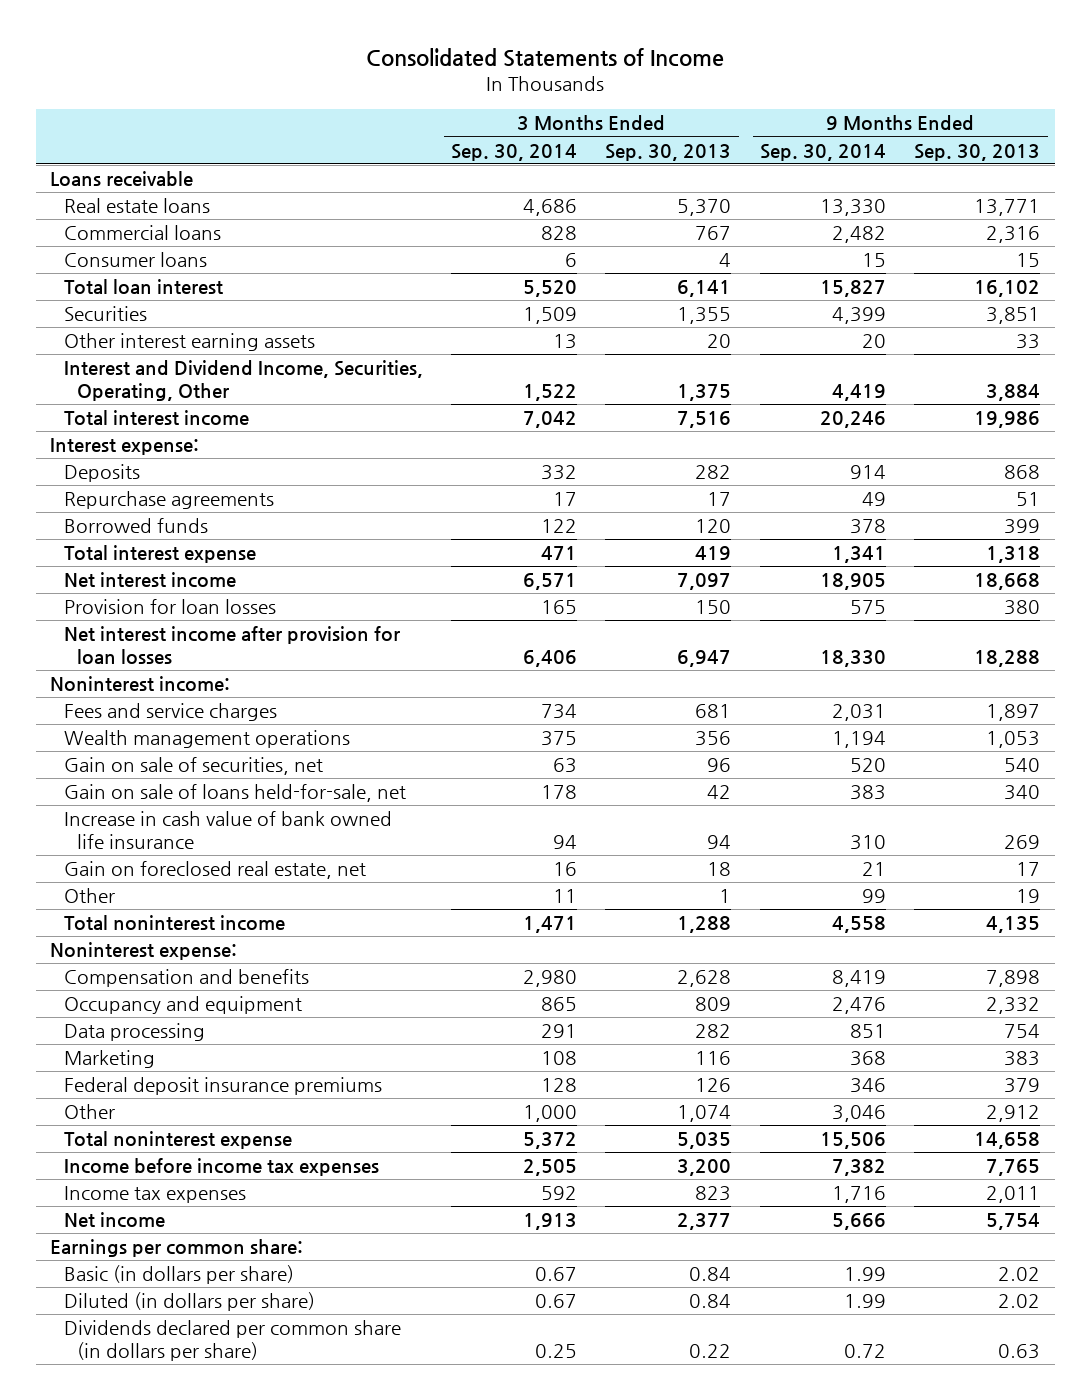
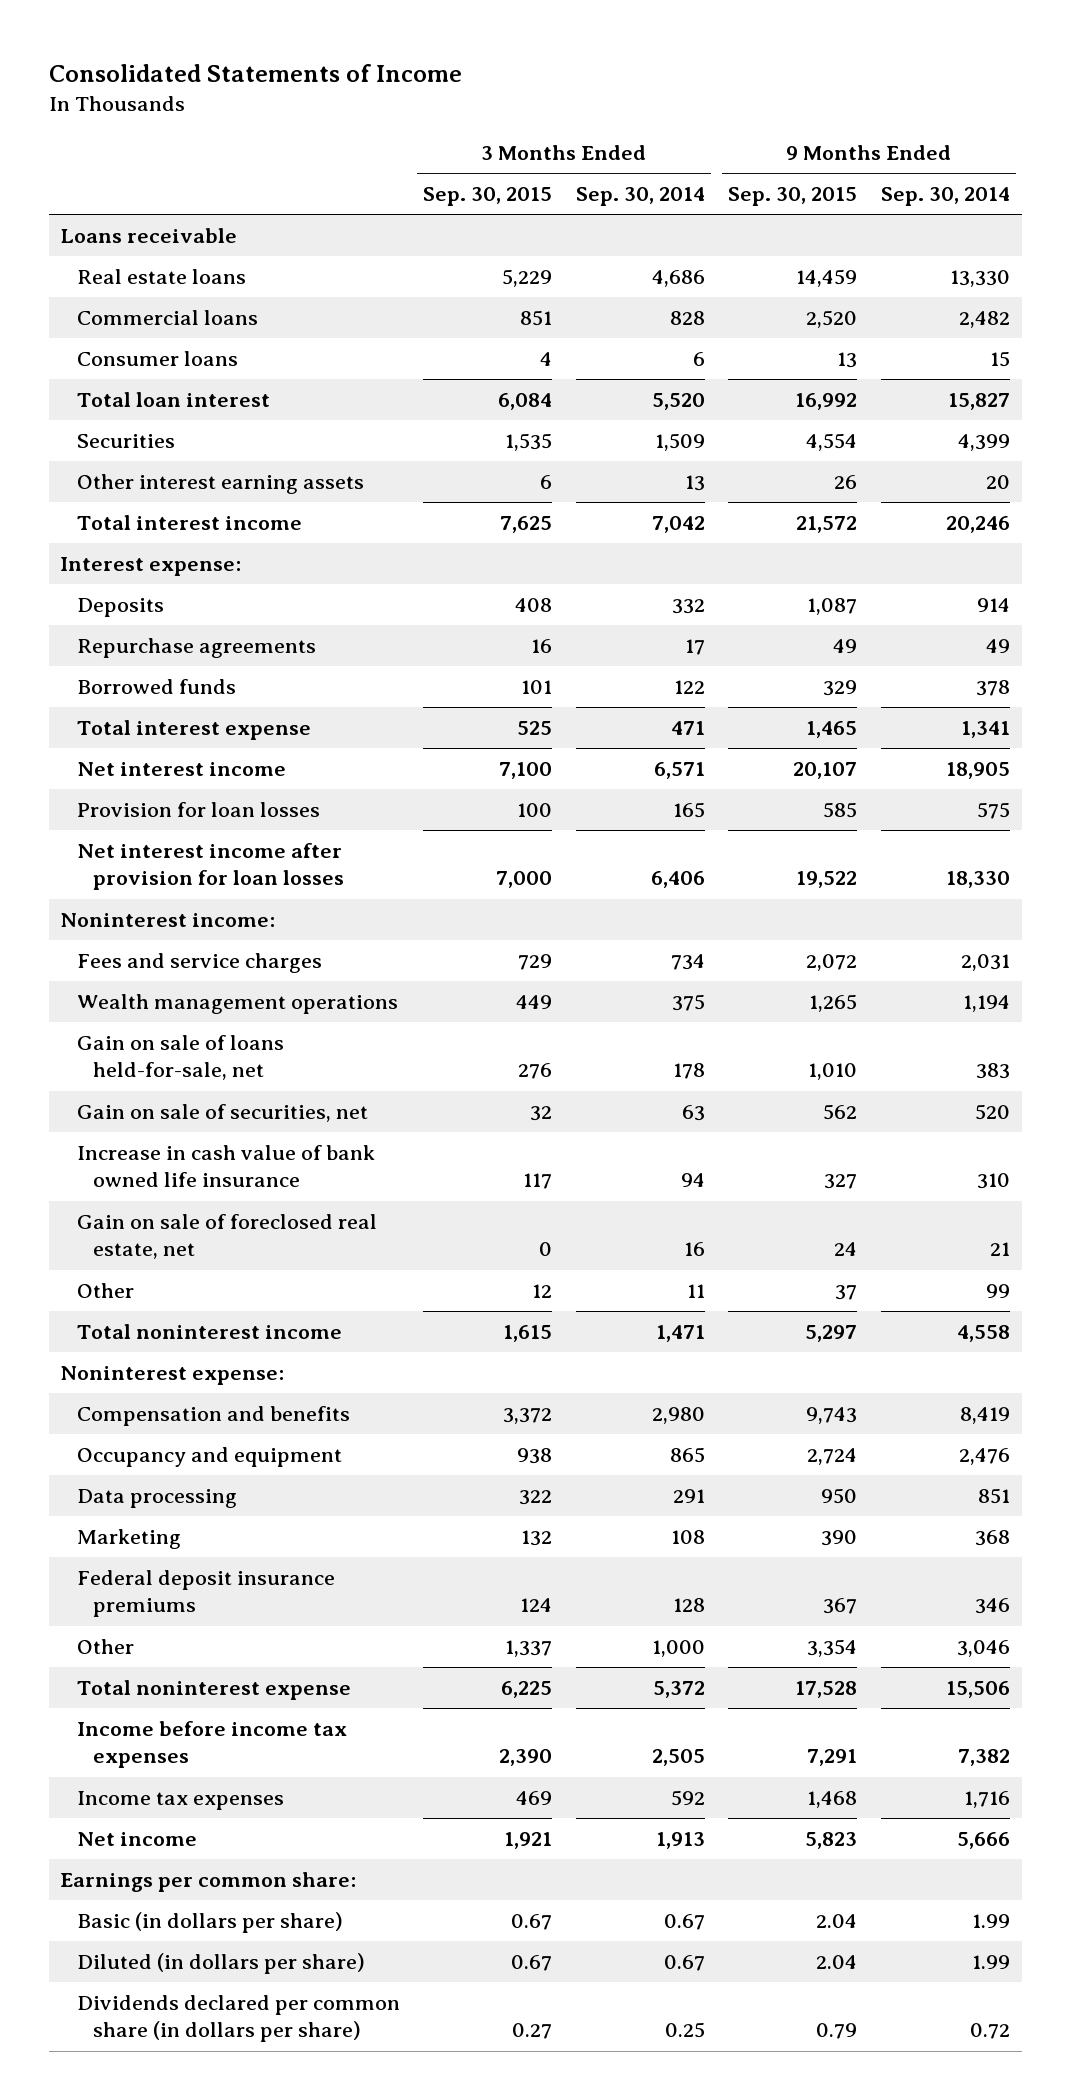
- | 3 Months Ended Sep. 30, 2014 | 3 Months Ended Sep. 30, 2013 | 9 Months Ended Sep. 30, 2014 | 9 Months Ended Sep. 30, 2013
+ | 3 Months Ended Sep. 30, 2015 | 3 Months Ended Sep. 30, 2014 | 9 Months Ended Sep. 30, 2015 | 9 Months Ended Sep. 30, 2014
- Interest and Dividend Income, Securities, Operating, Other | 1,522 | 1,375 | 4,419 | 3,884
moved down: Gain on sale of securities, net | 32 | 63 | 562 | 520
- Gain on foreclosed real estate, net | 16 | 18 | 21 | 17
+ Gain on sale of foreclosed real estate, net | 0 | 16 | 24 | 21

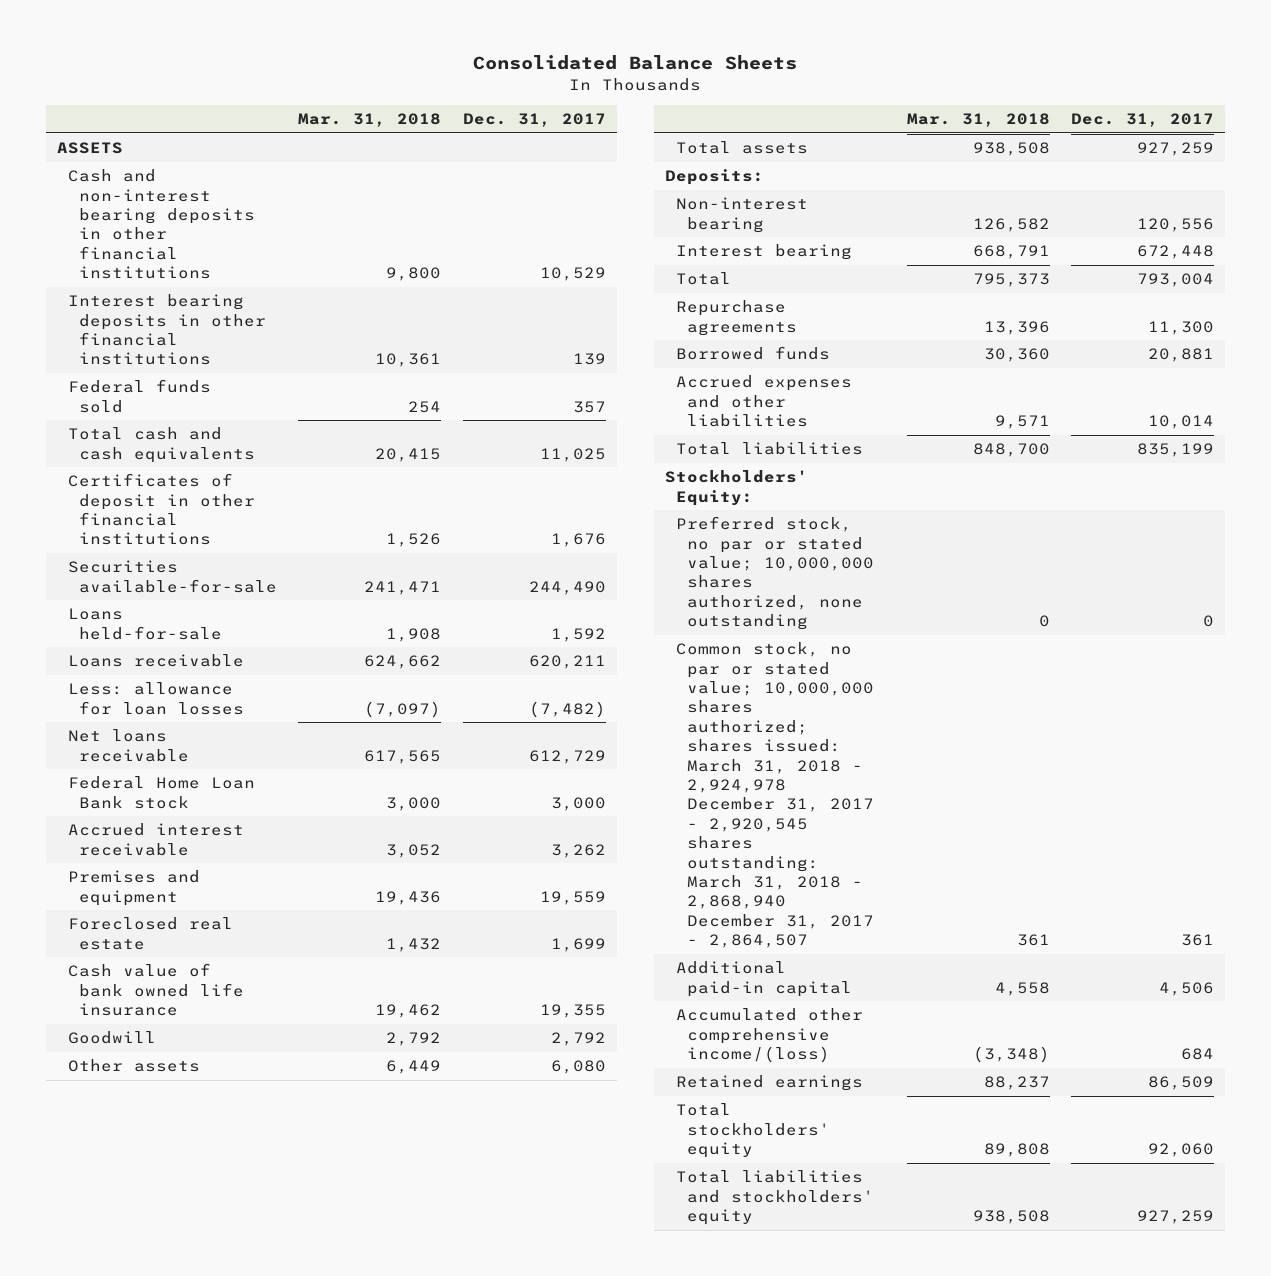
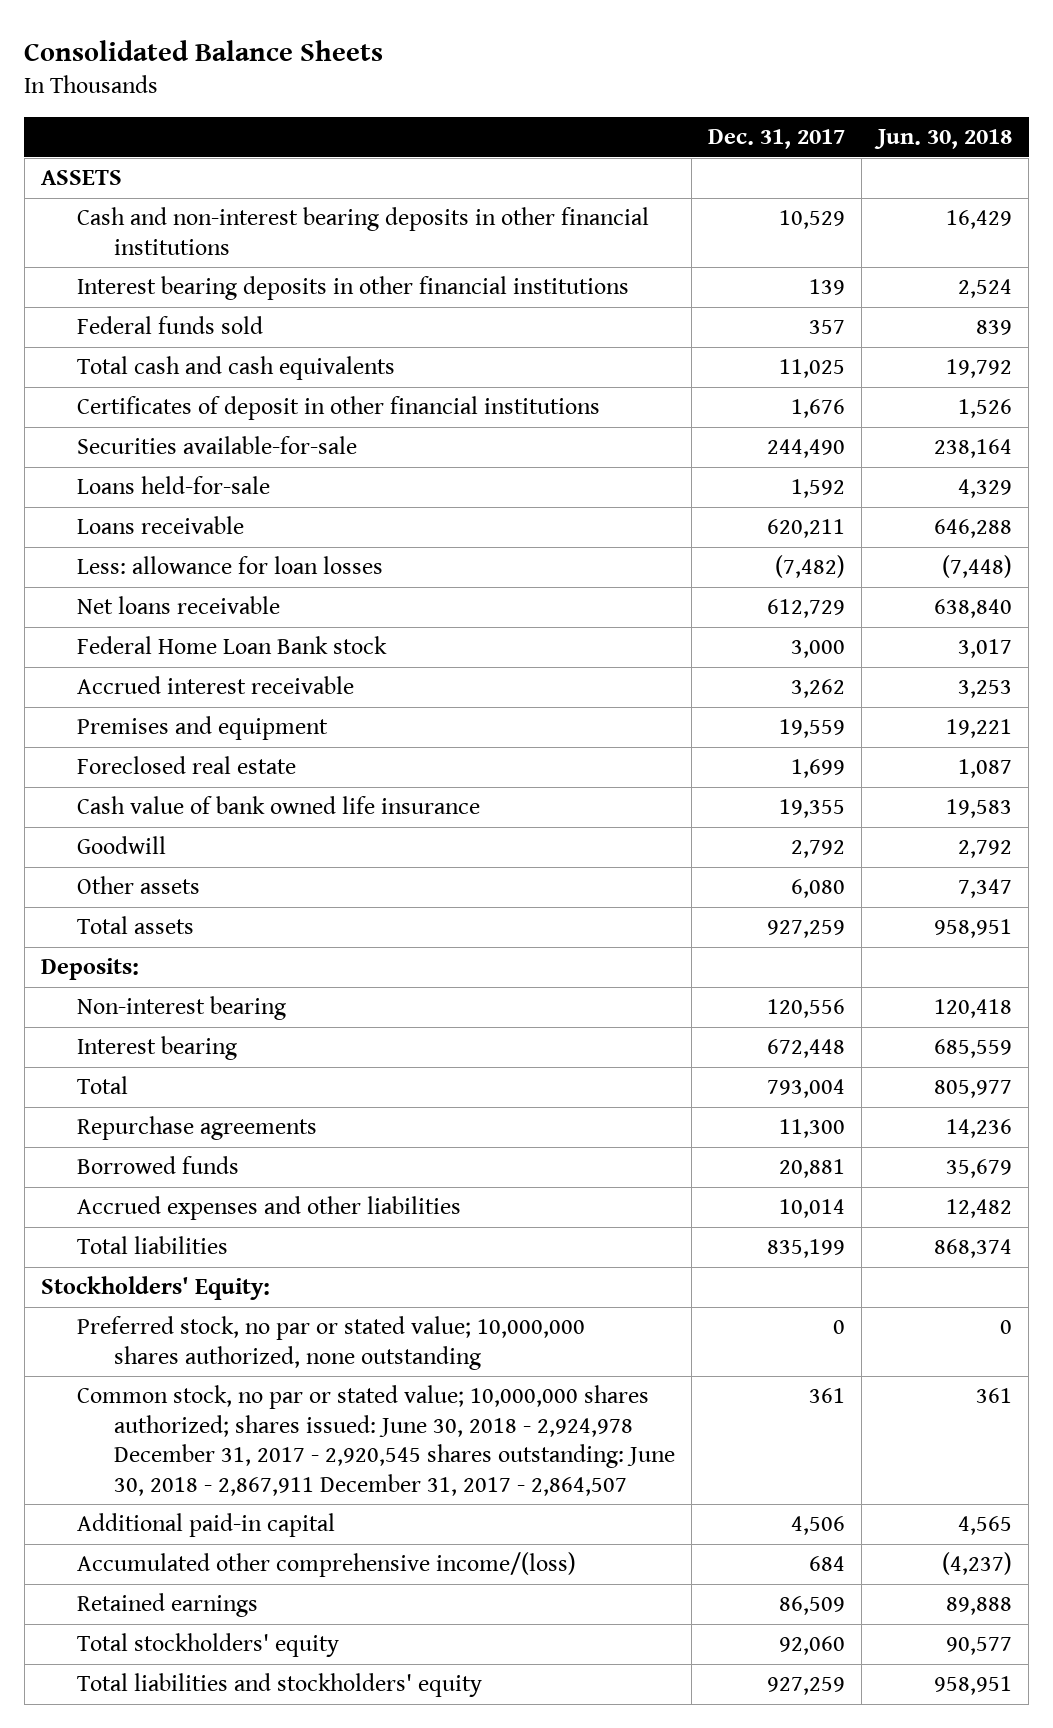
- | Mar. 31, 2018 | Dec. 31, 2017
+ | Dec. 31, 2017 | Jun. 30, 2018
- Common stock, no par or stated value; 10,000,000 shares authorized; shares issued: March 31, 2018 - 2,924,978 December 31, 2017 - 2,920,545 shares outstanding: March 31, 2018 - 2,868,940 December 31, 2017 - 2,864,507 | 361 | 361
+ Common stock, no par or stated value; 10,000,000 shares authorized; shares issued: June 30, 2018 - 2,924,978 December 31, 2017 - 2,920,545 shares outstanding: June 30, 2018 - 2,867,911 December 31, 2017 - 2,864,507 | 361 | 361

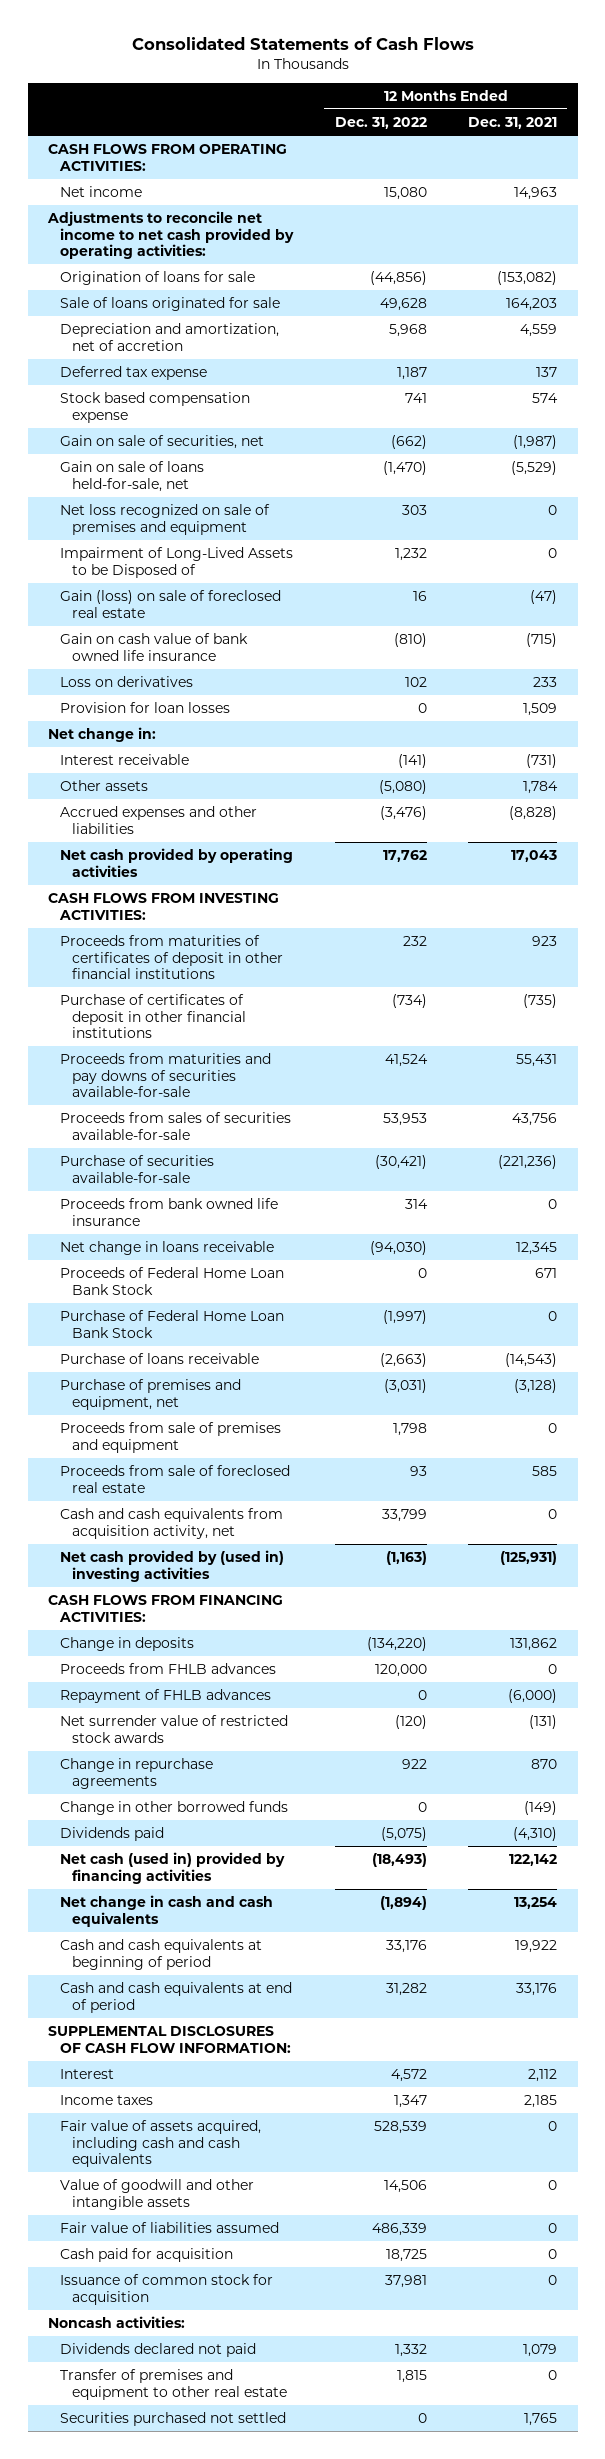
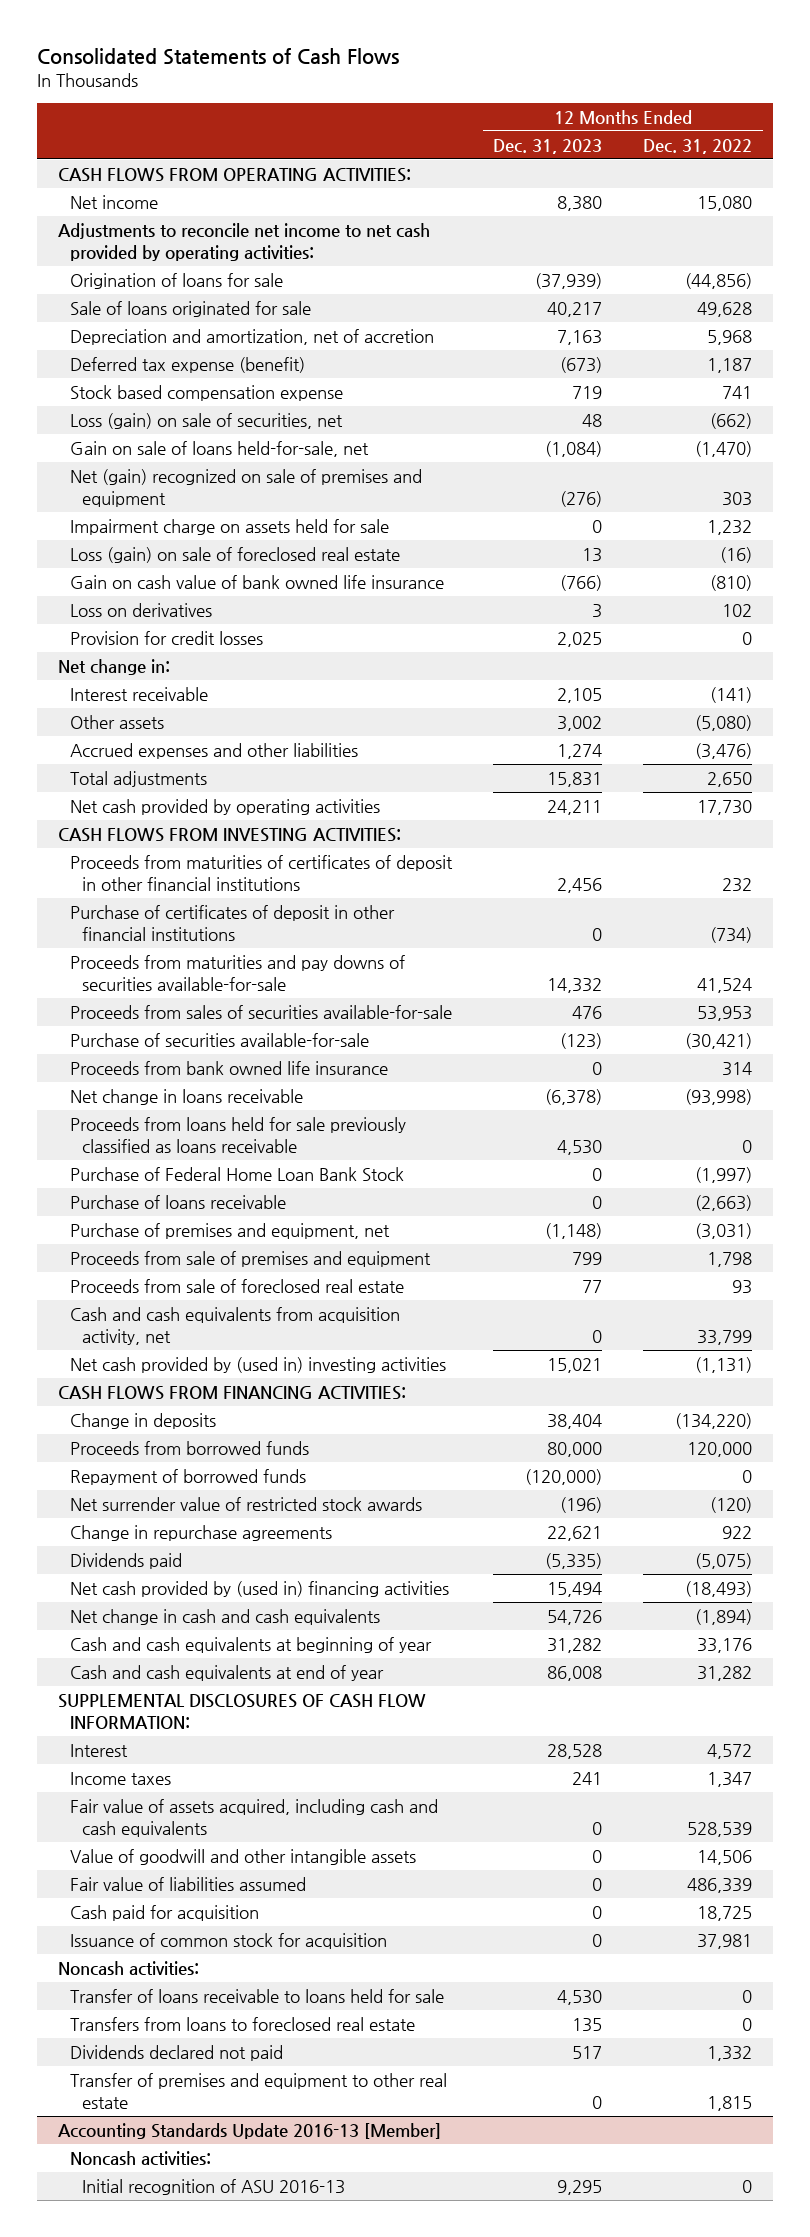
- | 12 Months Ended Dec. 31, 2022 | 12 Months Ended Dec. 31, 2021
+ | 12 Months Ended Dec. 31, 2023 | 12 Months Ended Dec. 31, 2022
- Deferred tax expense | 1,187 | 137
+ Deferred tax expense (benefit) | (673) | 1,187
- Gain on sale of securities, net | (662) | (1,987)
+ Loss (gain) on sale of securities, net | 48 | (662)
- Net loss recognized on sale of premises and equipment | 303 | 0
- Impairment of Long-Lived Assets to be Disposed of | 1,232 | 0
- Gain (loss) on sale of foreclosed real estate | 16 | (47)
+ Net (gain) recognized on sale of premises and equipment | (276) | 303
+ Impairment charge on assets held for sale | 0 | 1,232
+ Loss (gain) on sale of foreclosed real estate | 13 | (16)
- Provision for loan losses | 0 | 1,509
+ Provision for credit losses | 2,025 | 0
- Net cash provided by operating activities | 17,762 | 17,043
+ Total adjustments | 15,831 | 2,650
+ Net cash provided by operating activities | 24,211 | 17,730
- Net change in loans receivable | (94,030) | 12,345
- Proceeds of Federal Home Loan Bank Stock | 0 | 671
+ Net change in loans receivable | (6,378) | (93,998)
+ Proceeds from loans held for sale previously classified as loans receivable | 4,530 | 0
- Net cash provided by (used in) investing activities | (1,163) | (125,931)
+ Net cash provided by (used in) investing activities | 15,021 | (1,131)
- Proceeds from FHLB advances | 120,000 | 0
- Repayment of FHLB advances | 0 | (6,000)
+ Proceeds from borrowed funds | 80,000 | 120,000
+ Repayment of borrowed funds | (120,000) | 0
- Change in other borrowed funds | 0 | (149)
- Net cash (used in) provided by financing activities | (18,493) | 122,142
+ Net cash provided by (used in) financing activities | 15,494 | (18,493)
- Cash and cash equivalents at beginning of period | 33,176 | 19,922
- Cash and cash equivalents at end of period | 31,282 | 33,176
+ Cash and cash equivalents at beginning of year | 31,282 | 33,176
+ Cash and cash equivalents at end of year | 86,008 | 31,282
+ Transfer of loans receivable to loans held for sale | 4,530 | 0
+ Transfers from loans to foreclosed real estate | 135 | 0
- Securities purchased not settled | 0 | 1,765
+ Accounting Standards Update 2016-13 [Member]
+ Noncash activities:
+ Initial recognition of ASU 2016-13 | 9,295 | 0

